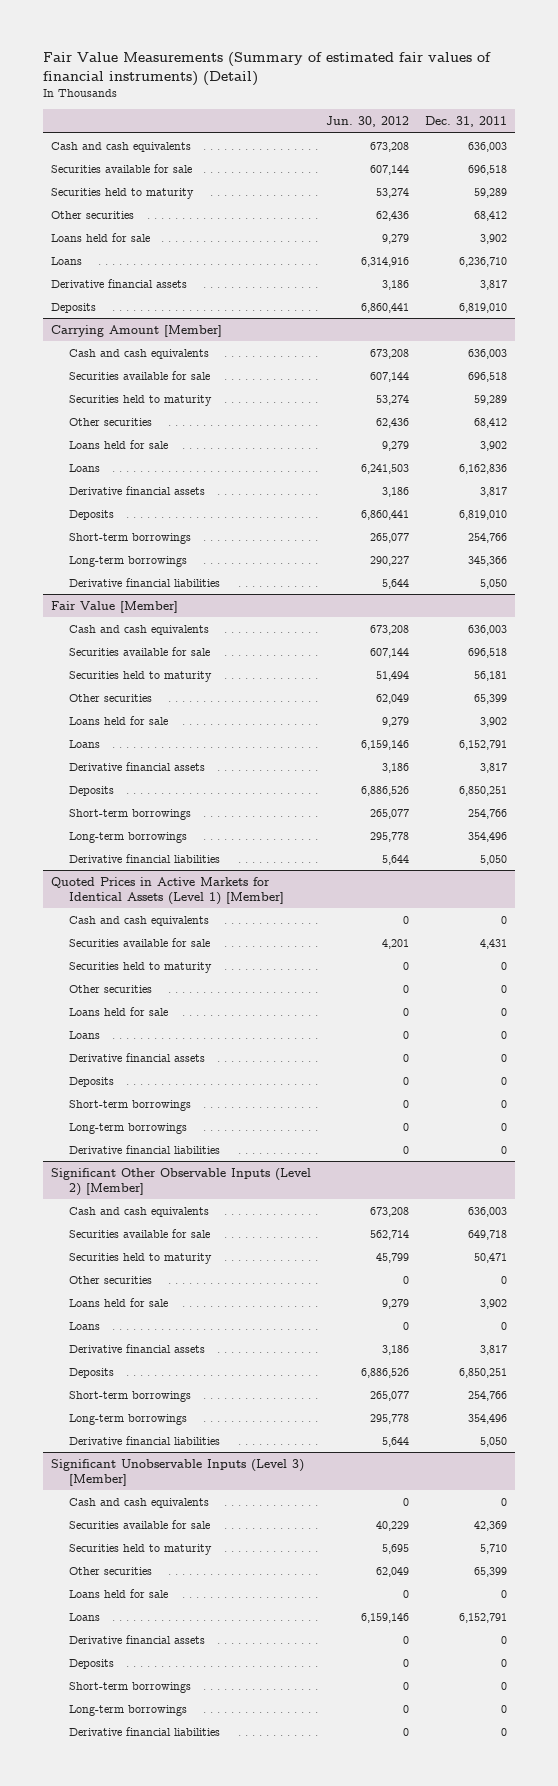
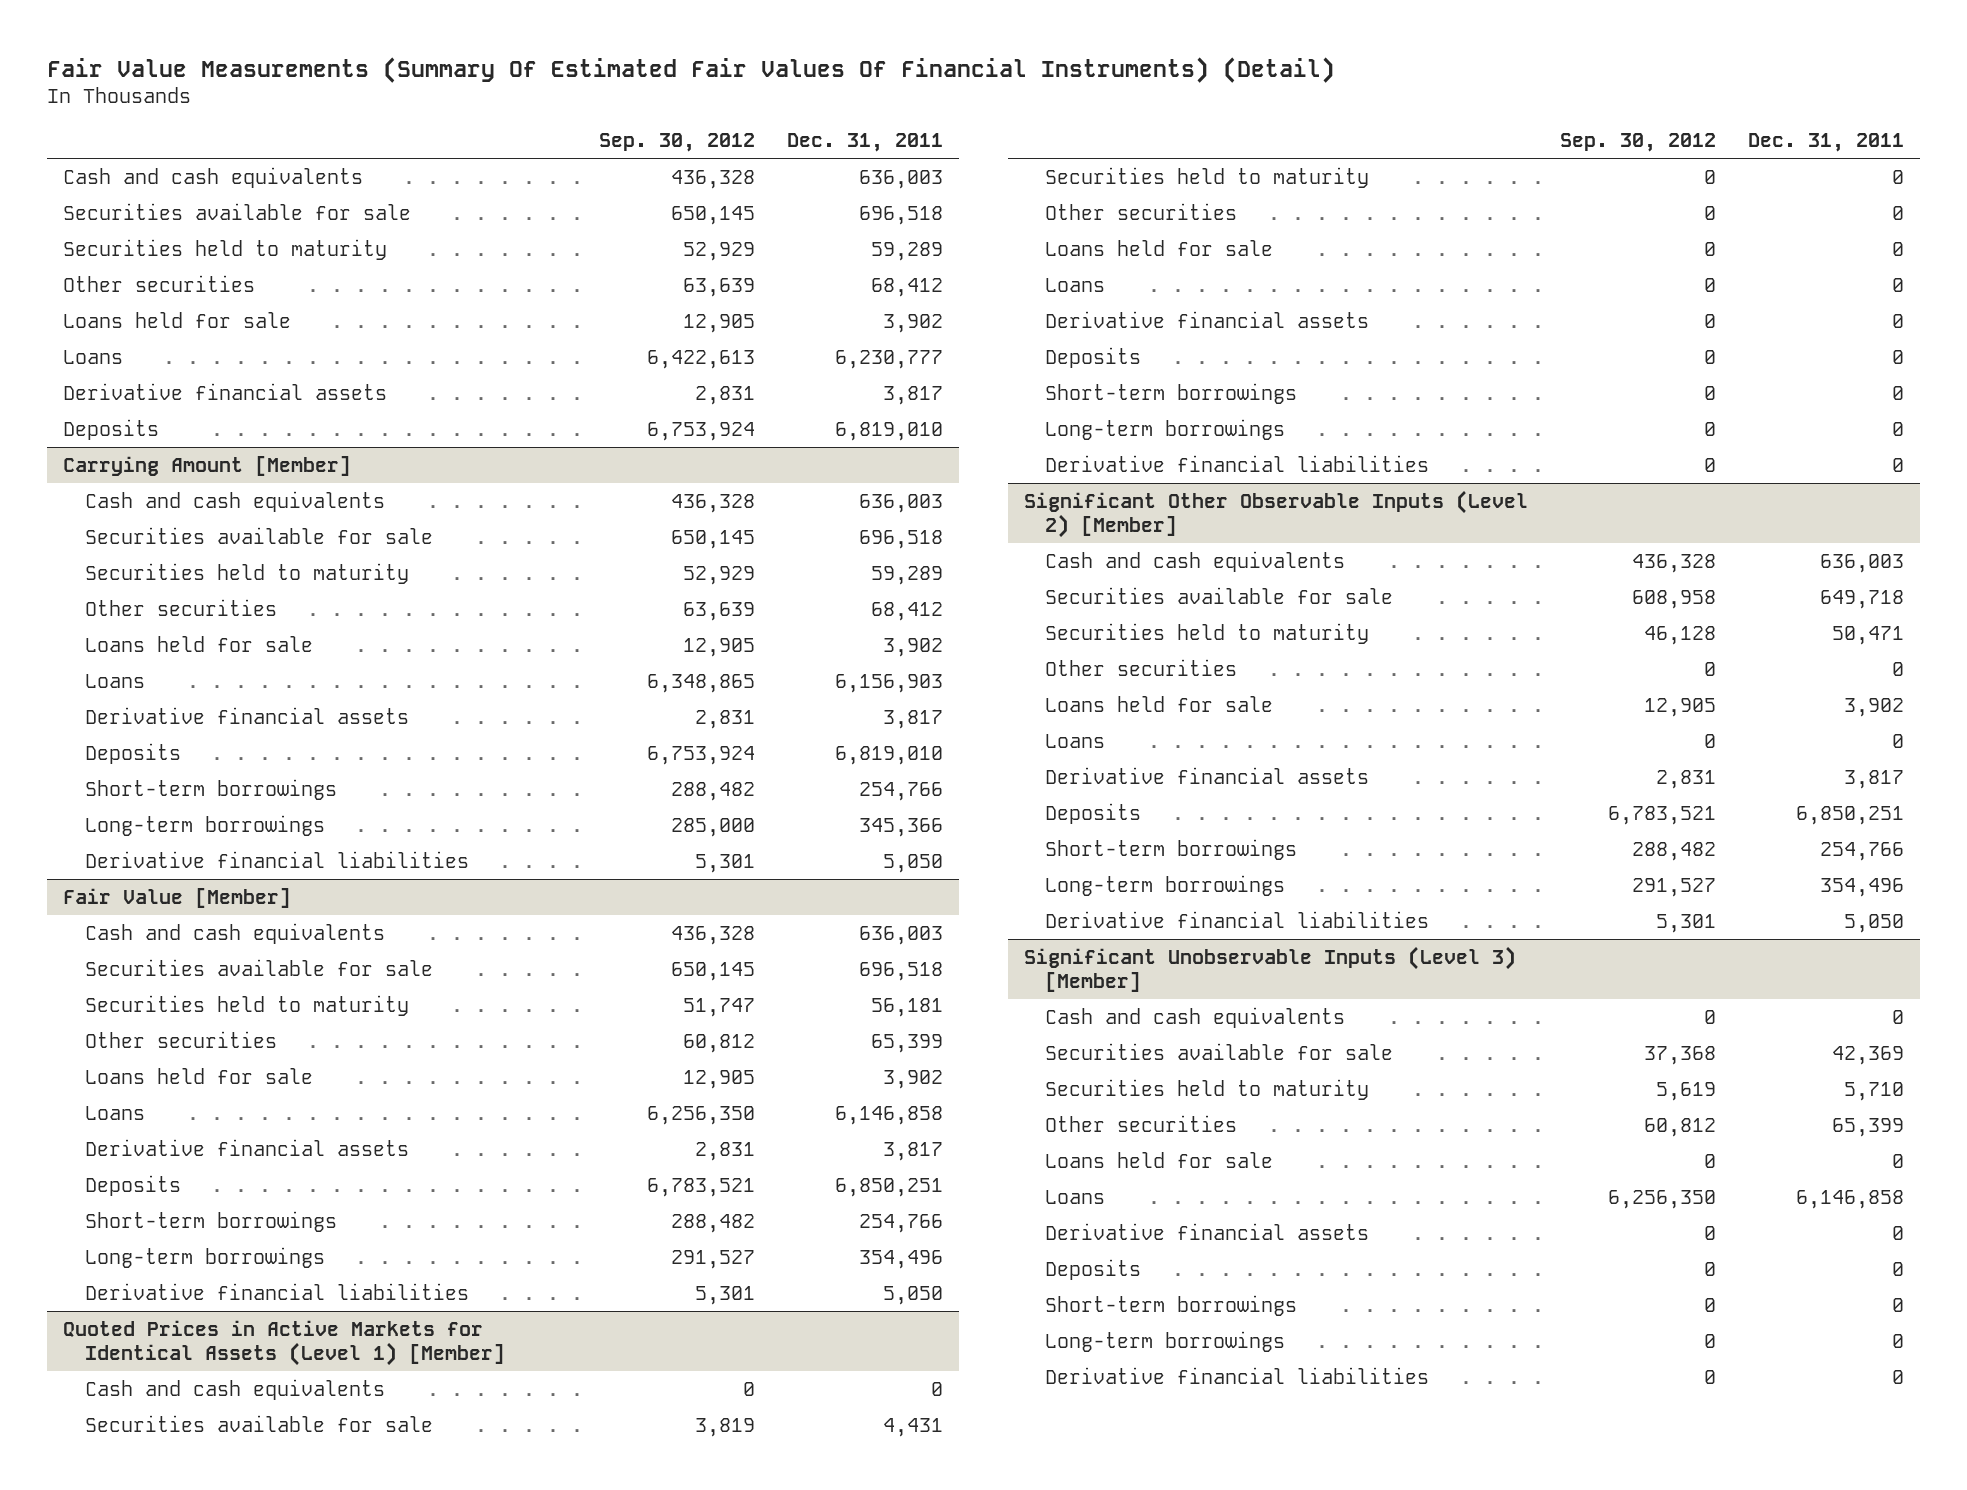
- Fair Value Measurements (Summary of estimated fair values of financial instruments) (Detail)
+ Fair Value Measurements (Summary Of Estimated Fair Values Of Financial Instruments) (Detail)
- | Jun. 30, 2012 | Dec. 31, 2011
+ | Sep. 30, 2012 | Dec. 31, 2011
- Loans | 6,314,916 | 6,236,710
+ Loans | 6,422,613 | 6,230,777
@ Carrying Amount [Member]
- Loans | 6,241,503 | 6,162,836
+ Loans | 6,348,865 | 6,156,903
@ Fair Value [Member]
- Loans | 6,159,146 | 6,152,791
+ Loans | 6,256,350 | 6,146,858
@ Significant Unobservable Inputs (Level 3) [Member]
- Loans | 6,159,146 | 6,152,791
+ Loans | 6,256,350 | 6,146,858

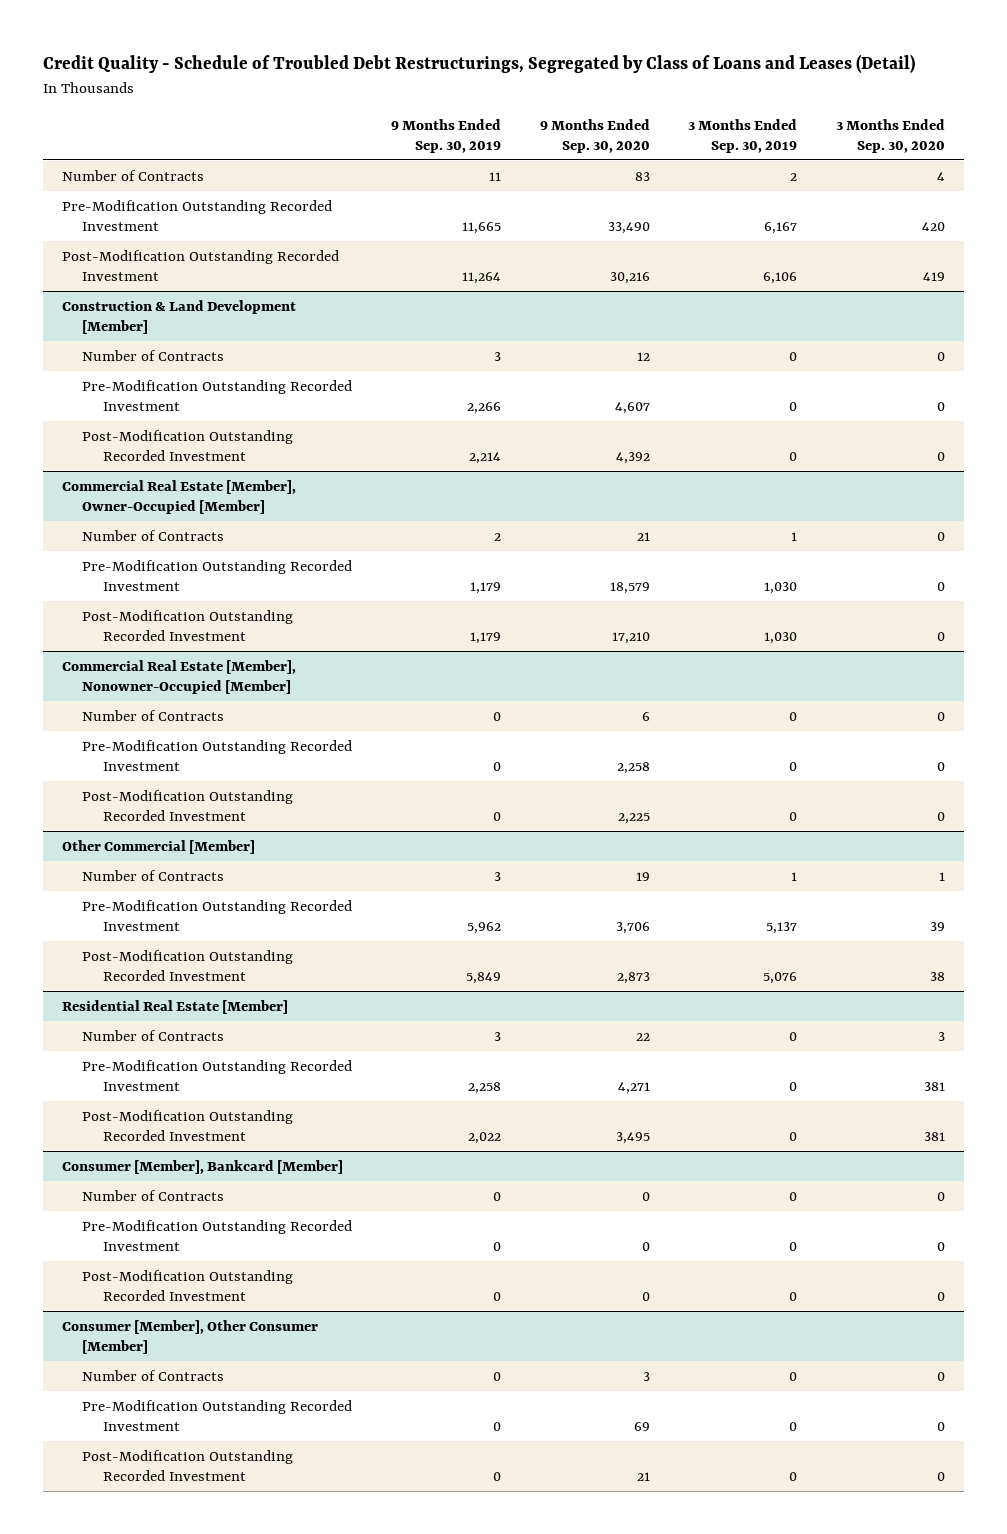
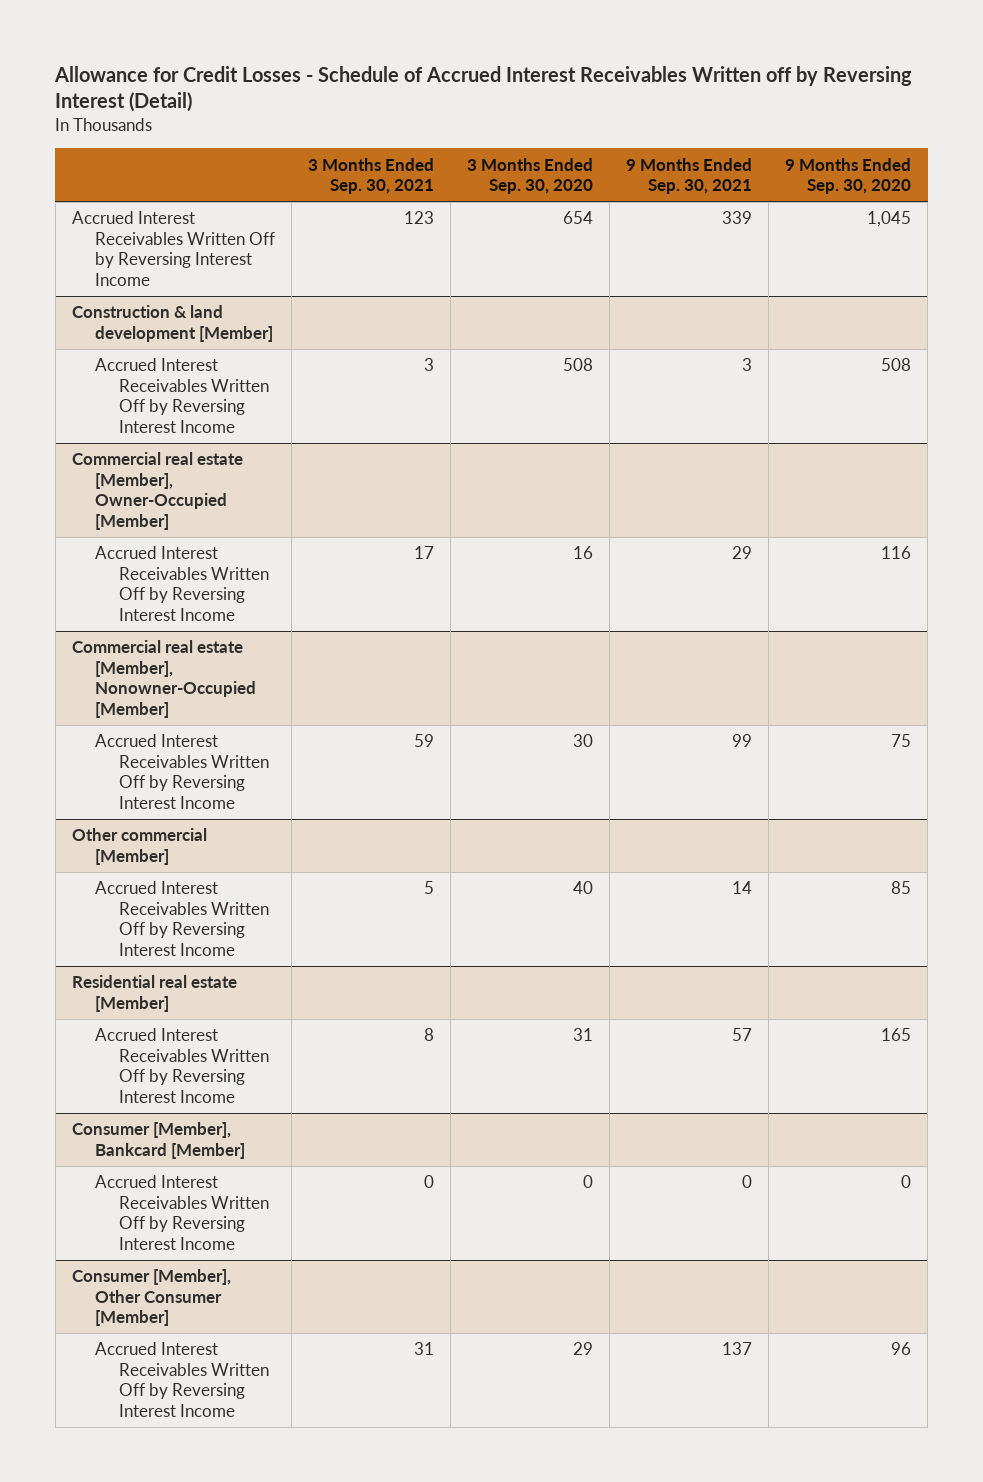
- Credit Quality - Schedule of Troubled Debt Restructurings, Segregated by Class of Loans and Leases (Detail)
+ Allowance for Credit Losses - Schedule of Accrued Interest Receivables Written off by Reversing Interest (Detail)
- | 9 Months Ended Sep. 30, 2019 | 9 Months Ended Sep. 30, 2020 | 3 Months Ended Sep. 30, 2019 | 3 Months Ended Sep. 30, 2020
+ | 3 Months Ended Sep. 30, 2021 | 3 Months Ended Sep. 30, 2020 | 9 Months Ended Sep. 30, 2021 | 9 Months Ended Sep. 30, 2020
- Number of Contracts | 11 | 83 | 2 | 4
- Pre-Modification Outstanding Recorded Investment | 11,665 | 33,490 | 6,167 | 420
- Post-Modification Outstanding Recorded Investment | 11,264 | 30,216 | 6,106 | 419
- Construction & Land Development [Member]
- Number of Contracts | 3 | 12 | 0 | 0
- Pre-Modification Outstanding Recorded Investment | 2,266 | 4,607 | 0 | 0
- Post-Modification Outstanding Recorded Investment | 2,214 | 4,392 | 0 | 0
- Commercial Real Estate [Member], Owner-Occupied [Member]
- Number of Contracts | 2 | 21 | 1 | 0
- Pre-Modification Outstanding Recorded Investment | 1,179 | 18,579 | 1,030 | 0
- Post-Modification Outstanding Recorded Investment | 1,179 | 17,210 | 1,030 | 0
- Commercial Real Estate [Member], Nonowner-Occupied [Member]
- Number of Contracts | 0 | 6 | 0 | 0
- Pre-Modification Outstanding Recorded Investment | 0 | 2,258 | 0 | 0
- Post-Modification Outstanding Recorded Investment | 0 | 2,225 | 0 | 0
- Other Commercial [Member]
- Number of Contracts | 3 | 19 | 1 | 1
- Pre-Modification Outstanding Recorded Investment | 5,962 | 3,706 | 5,137 | 39
- Post-Modification Outstanding Recorded Investment | 5,849 | 2,873 | 5,076 | 38
- Residential Real Estate [Member]
- Number of Contracts | 3 | 22 | 0 | 3
- Pre-Modification Outstanding Recorded Investment | 2,258 | 4,271 | 0 | 381
- Post-Modification Outstanding Recorded Investment | 2,022 | 3,495 | 0 | 381
+ Accrued Interest Receivables Written Off by Reversing Interest Income | 123 | 654 | 339 | 1,045
+ Construction & land development [Member]
+ Accrued Interest Receivables Written Off by Reversing Interest Income | 3 | 508 | 3 | 508
+ Commercial real estate [Member], Owner-Occupied [Member]
+ Accrued Interest Receivables Written Off by Reversing Interest Income | 17 | 16 | 29 | 116
+ Commercial real estate [Member], Nonowner-Occupied [Member]
+ Accrued Interest Receivables Written Off by Reversing Interest Income | 59 | 30 | 99 | 75
+ Other commercial [Member]
+ Accrued Interest Receivables Written Off by Reversing Interest Income | 5 | 40 | 14 | 85
+ Residential real estate [Member]
+ Accrued Interest Receivables Written Off by Reversing Interest Income | 8 | 31 | 57 | 165
@ Consumer [Member], Bankcard [Member]
- Number of Contracts | 0 | 0 | 0 | 0
- Pre-Modification Outstanding Recorded Investment | 0 | 0 | 0 | 0
- Post-Modification Outstanding Recorded Investment | 0 | 0 | 0 | 0
+ Accrued Interest Receivables Written Off by Reversing Interest Income | 0 | 0 | 0 | 0
@ Consumer [Member], Other Consumer [Member]
- Number of Contracts | 0 | 3 | 0 | 0
- Pre-Modification Outstanding Recorded Investment | 0 | 69 | 0 | 0
- Post-Modification Outstanding Recorded Investment | 0 | 21 | 0 | 0
+ Accrued Interest Receivables Written Off by Reversing Interest Income | 31 | 29 | 137 | 96

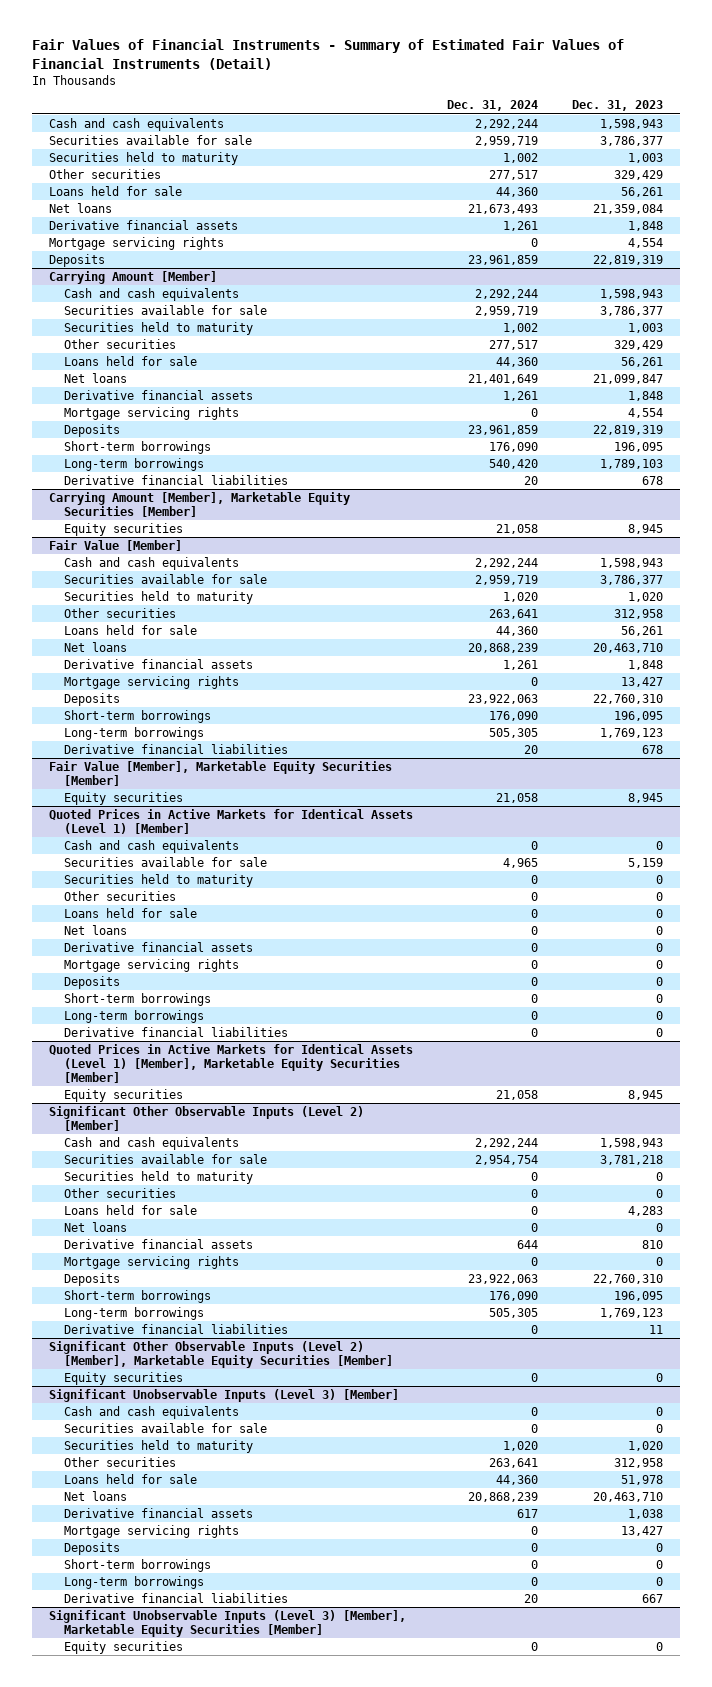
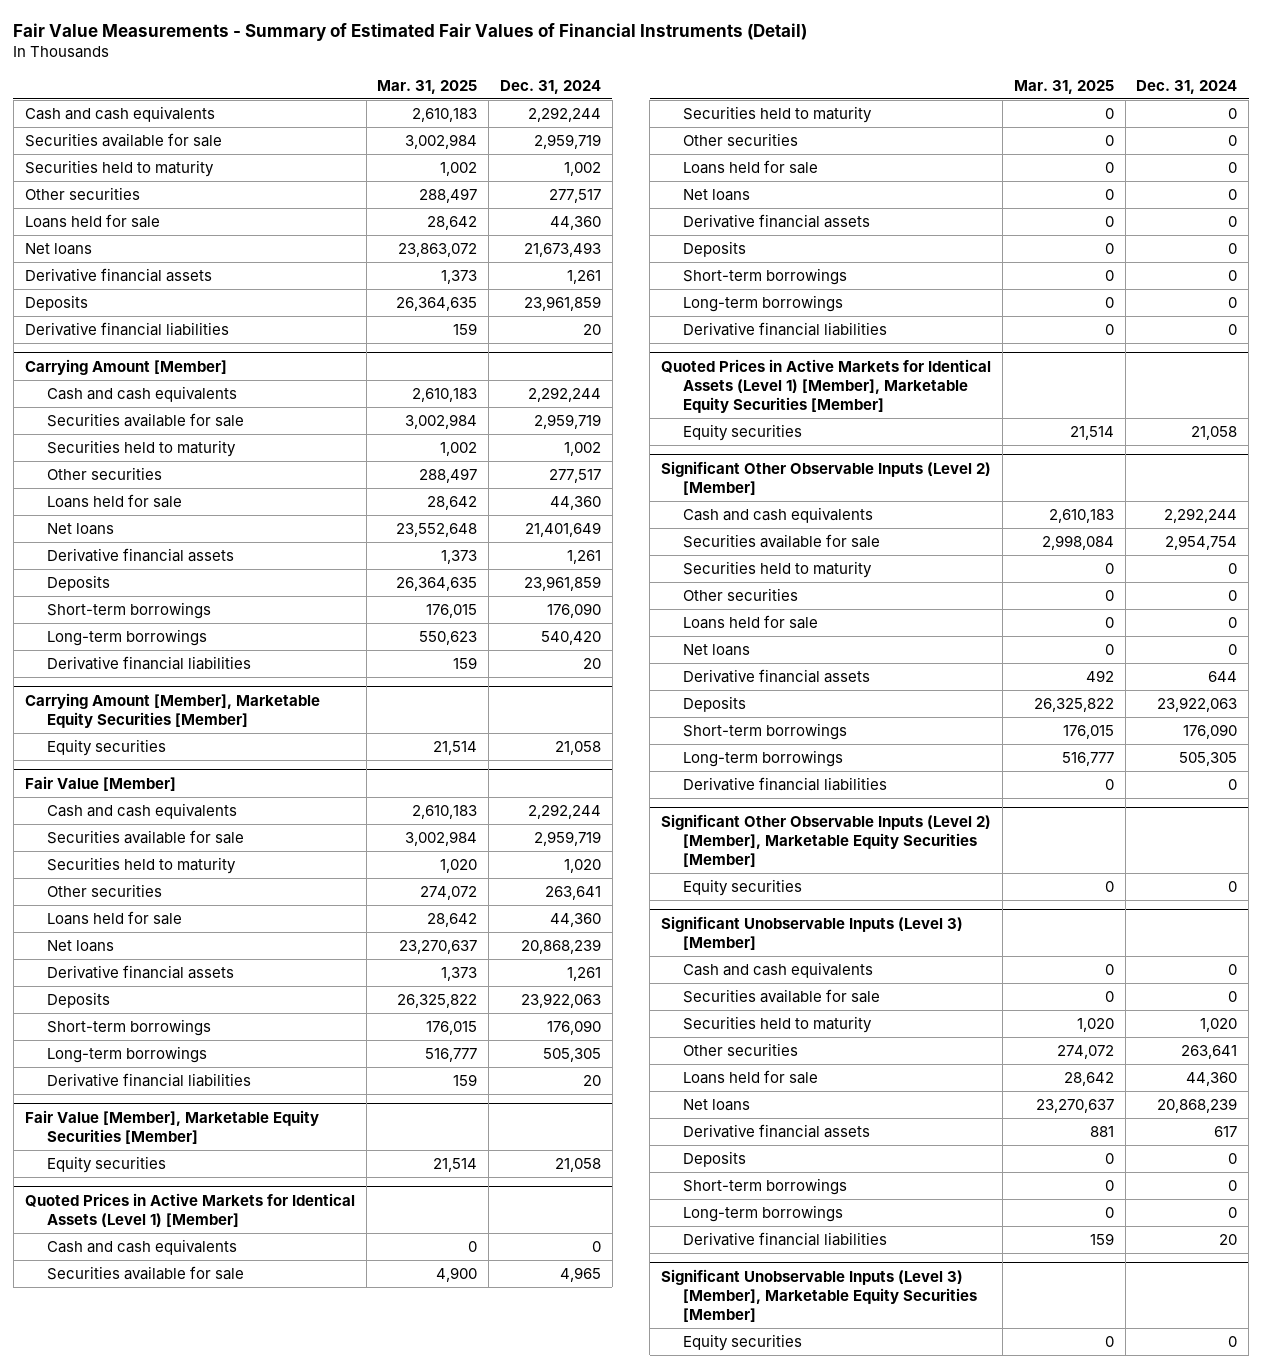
- Fair Values of Financial Instruments - Summary of Estimated Fair Values of Financial Instruments (Detail)
+ Fair Value Measurements - Summary of Estimated Fair Values of Financial Instruments (Detail)
- | Dec. 31, 2024 | Dec. 31, 2023
+ | Mar. 31, 2025 | Dec. 31, 2024
- Mortgage servicing rights | 0 | 4,554
+ Derivative financial liabilities | 159 | 20
@ Carrying Amount [Member]
- Mortgage servicing rights | 0 | 4,554
@ Fair Value [Member]
- Mortgage servicing rights | 0 | 13,427
@ Quoted Prices in Active Markets for Identical Assets (Level 1) [Member]
- Mortgage servicing rights | 0 | 0
@ Significant Other Observable Inputs (Level 2) [Member]
- Mortgage servicing rights | 0 | 0
@ Significant Unobservable Inputs (Level 3) [Member]
- Mortgage servicing rights | 0 | 13,427

